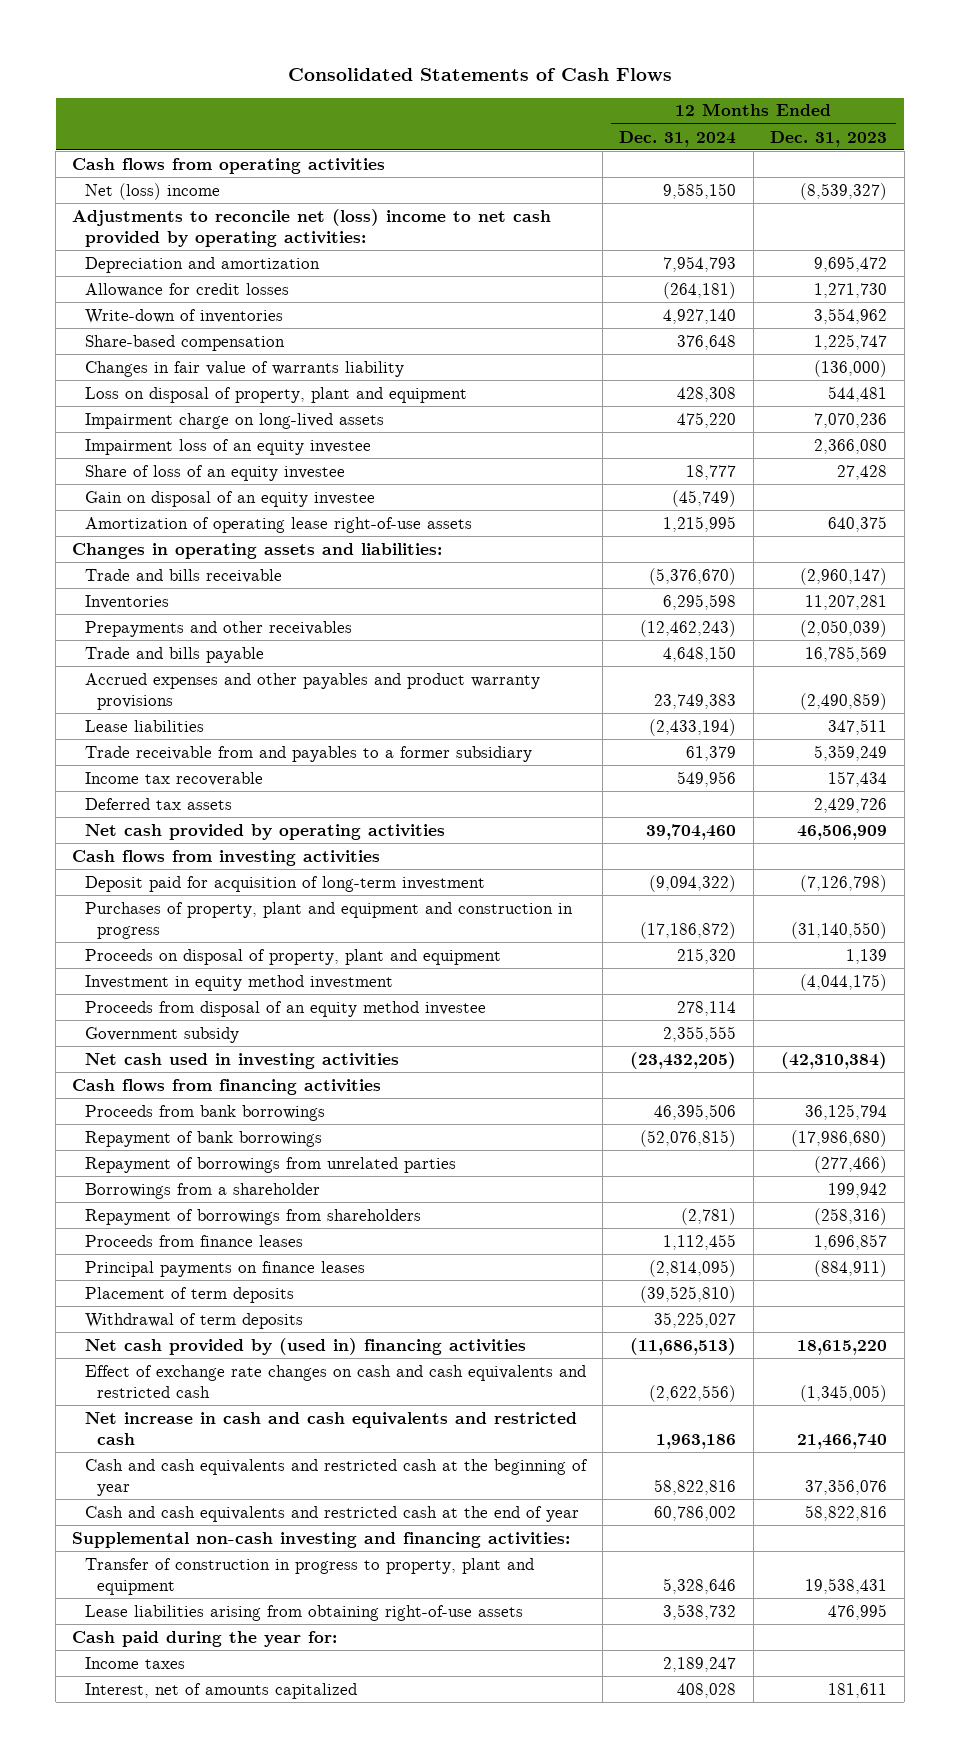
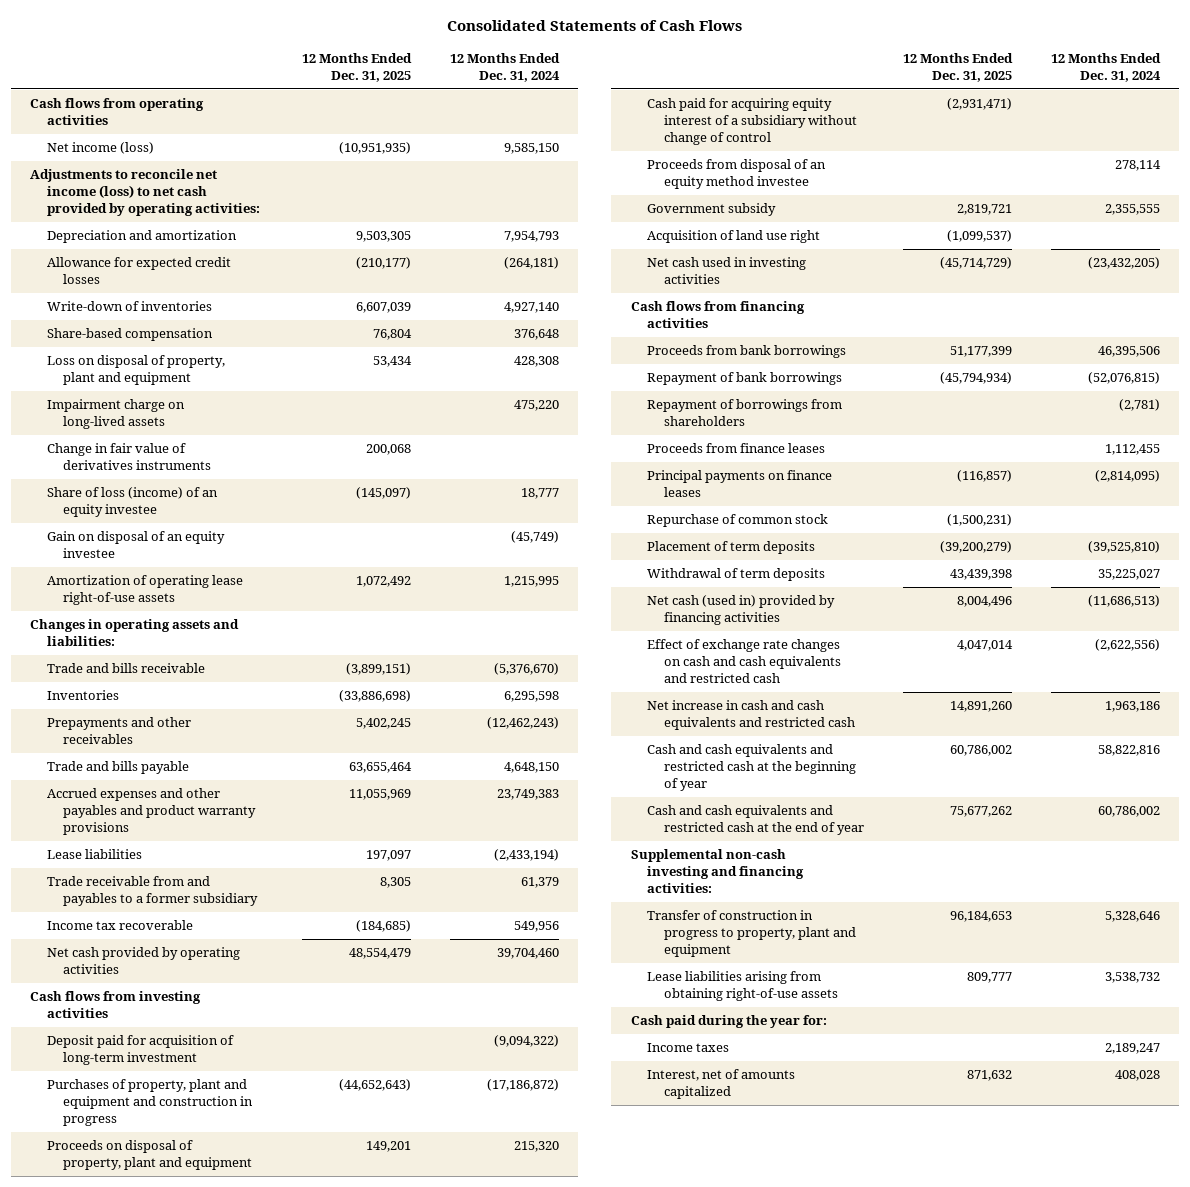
- | 12 Months Ended Dec. 31, 2024 | 12 Months Ended Dec. 31, 2023
+ | 12 Months Ended Dec. 31, 2025 | 12 Months Ended Dec. 31, 2024
- Net (loss) income | 9,585,150 | (8,539,327)
- Adjustments to reconcile net (loss) income to net cash provided by operating activities:
+ Net income (loss) | (10,951,935) | 9,585,150
+ Adjustments to reconcile net income (loss) to net cash provided by operating activities:
- Allowance for credit losses | (264,181) | 1,271,730
+ Allowance for expected credit losses | (210,177) | (264,181)
- Changes in fair value of warrants liability | | (136,000)
- Impairment loss of an equity investee | | 2,366,080
- Share of loss of an equity investee | 18,777 | 27,428
+ Change in fair value of derivatives instruments | 200,068 |
+ Share of loss (income) of an equity investee | (145,097) | 18,777
- Deferred tax assets | | 2,429,726
- Investment in equity method investment | | (4,044,175)
+ Cash paid for acquiring equity interest of a subsidiary without change of control | (2,931,471) |
+ Acquisition of land use right | (1,099,537) |
- Repayment of borrowings from unrelated parties | | (277,466)
- Borrowings from a shareholder | | 199,942
+ Repurchase of common stock | (1,500,231) |
- Net cash provided by (used in) financing activities | (11,686,513) | 18,615,220
+ Net cash (used in) provided by financing activities | 8,004,496 | (11,686,513)

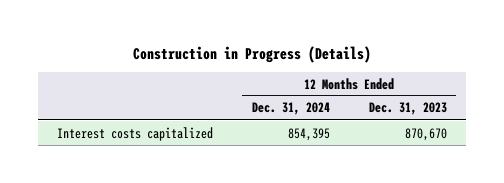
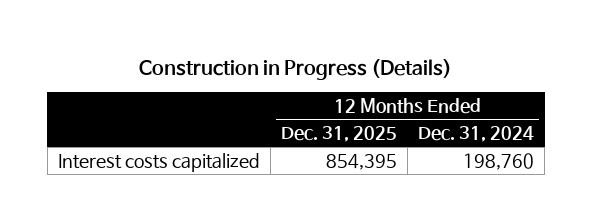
- | 12 Months Ended Dec. 31, 2024 | 12 Months Ended Dec. 31, 2023
+ | 12 Months Ended Dec. 31, 2025 | 12 Months Ended Dec. 31, 2024
- Interest costs capitalized | 854,395 | 870,670
+ Interest costs capitalized | 854,395 | 198,760

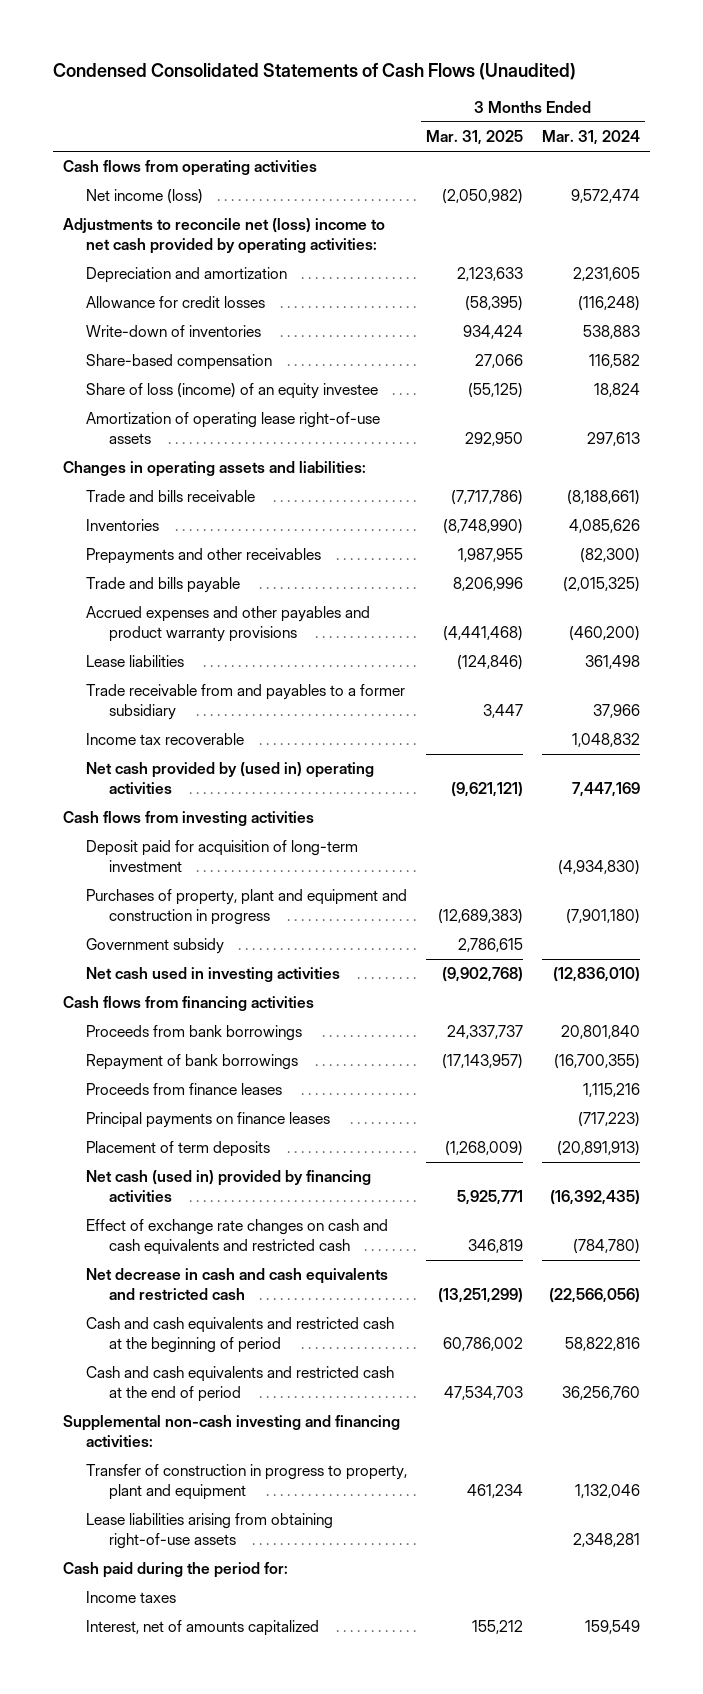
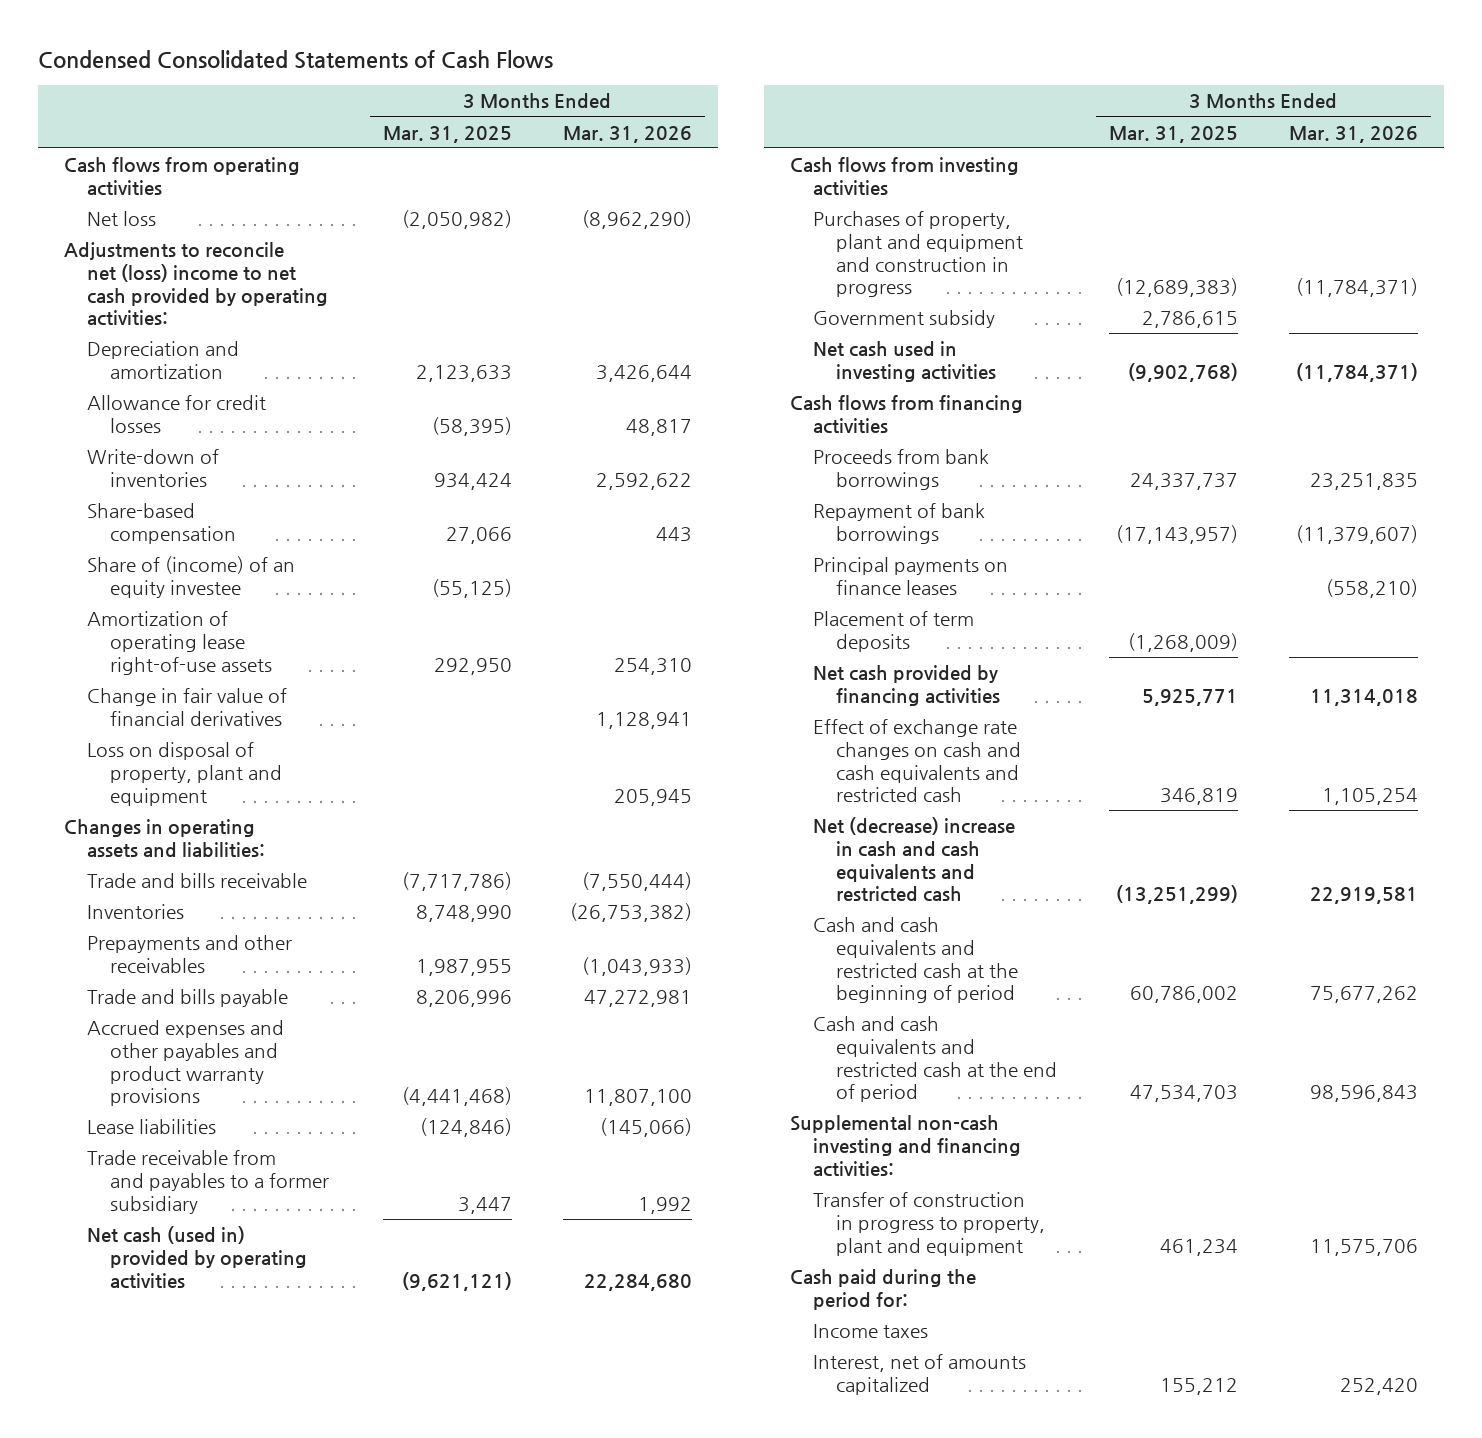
- Condensed Consolidated Statements of Cash Flows (Unaudited)
+ Condensed Consolidated Statements of Cash Flows
- | 3 Months Ended Mar. 31, 2025 | 3 Months Ended Mar. 31, 2024
+ | 3 Months Ended Mar. 31, 2025 | 3 Months Ended Mar. 31, 2026
- Net income (loss) | (2,050,982) | 9,572,474
+ Net loss | (2,050,982) | (8,962,290)
- Share of loss (income) of an equity investee | (55,125) | 18,824
+ Share of (income) of an equity investee | (55,125) |
+ Change in fair value of financial derivatives | | 1,128,941
+ Loss on disposal of property, plant and equipment | | 205,945
- Inventories | (8,748,990) | 4,085,626
+ Inventories | 8,748,990 | (26,753,382)
- Income tax recoverable | | 1,048,832
- Net cash provided by (used in) operating activities | (9,621,121) | 7,447,169
+ Net cash (used in) provided by operating activities | (9,621,121) | 22,284,680
- Deposit paid for acquisition of long-term investment | | (4,934,830)
- Proceeds from finance leases | | 1,115,216
- Net cash (used in) provided by financing activities | 5,925,771 | (16,392,435)
+ Net cash provided by financing activities | 5,925,771 | 11,314,018
- Net decrease in cash and cash equivalents and restricted cash | (13,251,299) | (22,566,056)
+ Net (decrease) increase in cash and cash equivalents and restricted cash | (13,251,299) | 22,919,581
- Lease liabilities arising from obtaining right-of-use assets | | 2,348,281

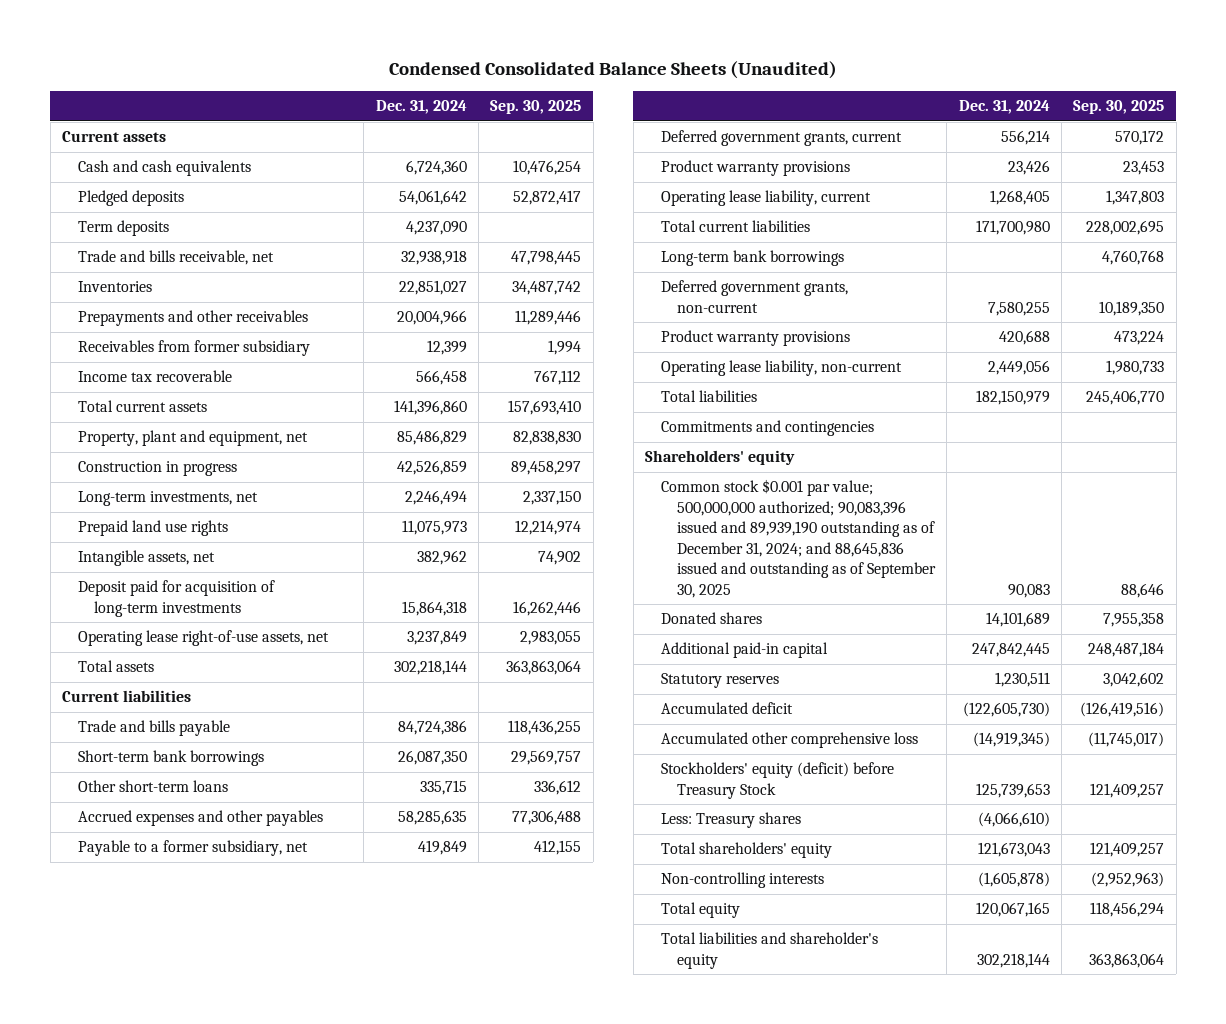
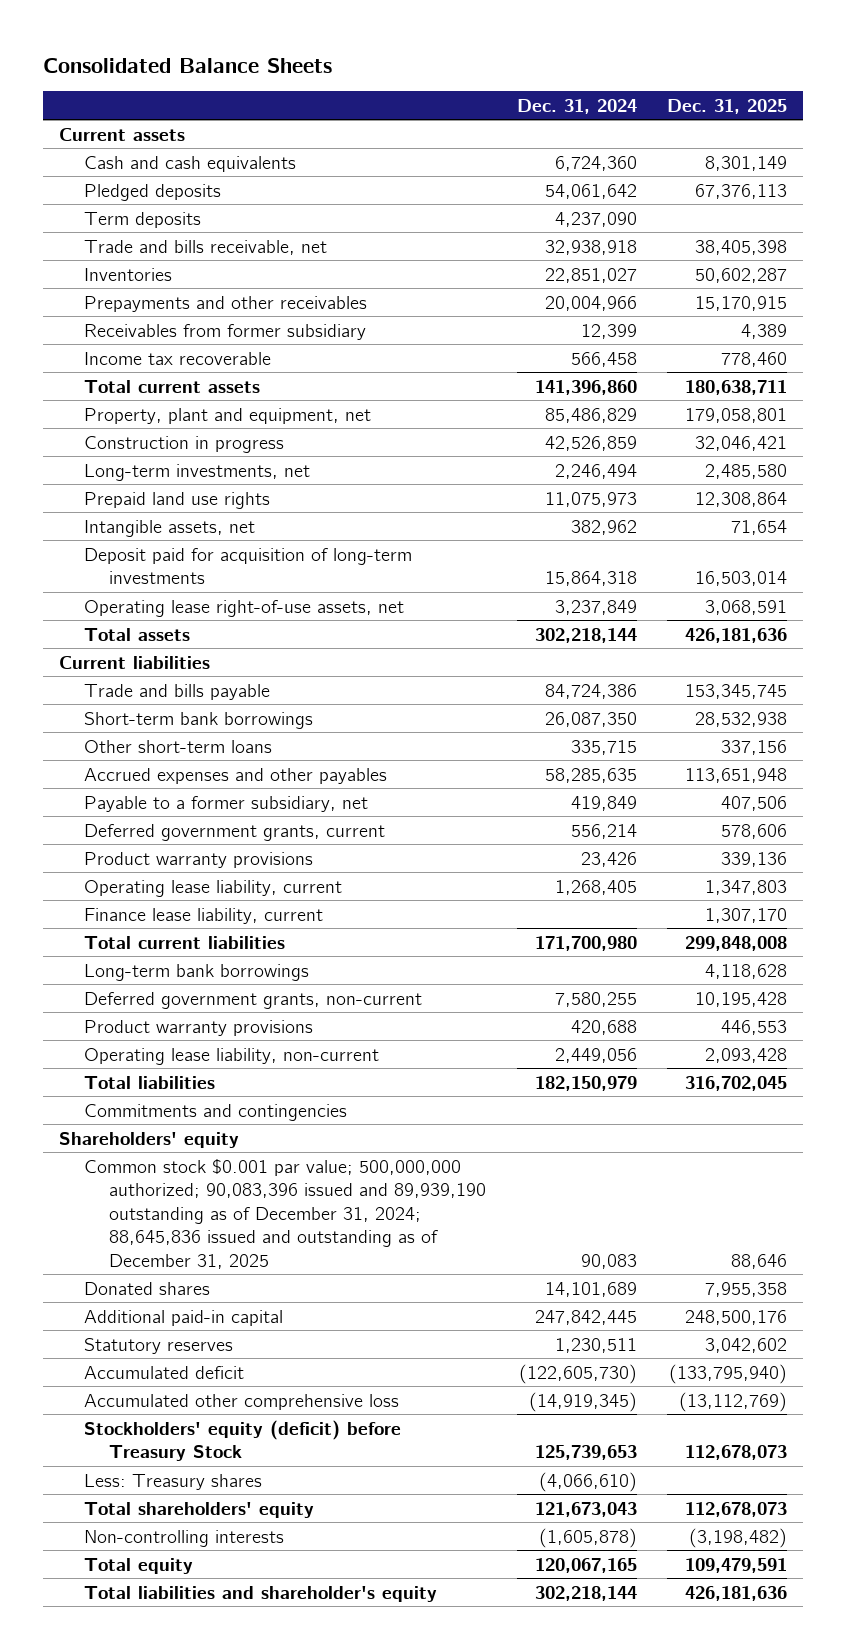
- Condensed Consolidated Balance Sheets (Unaudited)
+ Consolidated Balance Sheets
- | Dec. 31, 2024 | Sep. 30, 2025
+ | Dec. 31, 2024 | Dec. 31, 2025
+ Finance lease liability, current | | 1,307,170
- Common stock $0.001 par value; 500,000,000 authorized; 90,083,396 issued and 89,939,190 outstanding as of December 31, 2024; and 88,645,836 issued and outstanding as of September 30, 2025 | 90,083 | 88,646
+ Common stock $0.001 par value; 500,000,000 authorized; 90,083,396 issued and 89,939,190 outstanding as of December 31, 2024; 88,645,836 issued and outstanding as of December 31, 2025 | 90,083 | 88,646

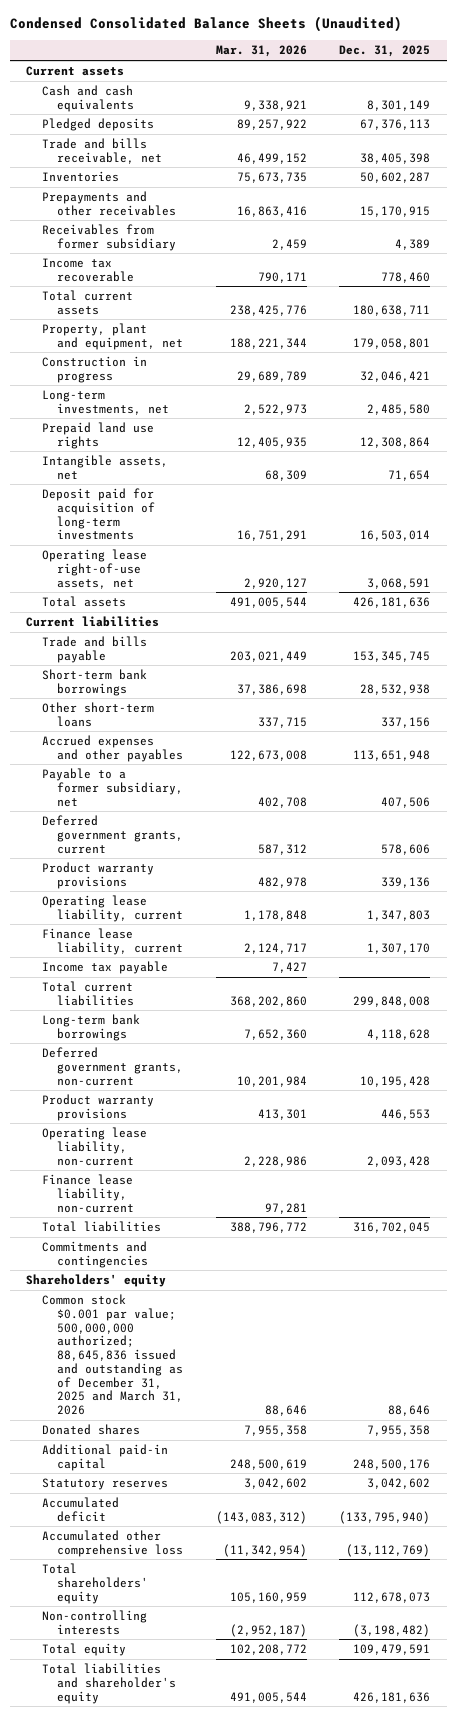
- Consolidated Balance Sheets
+ Condensed Consolidated Balance Sheets (Unaudited)
- | Dec. 31, 2024 | Dec. 31, 2025
+ | Mar. 31, 2026 | Dec. 31, 2025
- Term deposits | 4,237,090 |
+ Income tax payable | 7,427 |
+ Finance lease liability, non-current | 97,281 |
- Common stock $0.001 par value; 500,000,000 authorized; 90,083,396 issued and 89,939,190 outstanding as of December 31, 2024; 88,645,836 issued and outstanding as of December 31, 2025 | 90,083 | 88,646
+ Common stock $0.001 par value; 500,000,000 authorized; 88,645,836 issued and outstanding as of December 31, 2025 and March 31, 2026 | 88,646 | 88,646
- Stockholders' equity (deficit) before Treasury Stock | 125,739,653 | 112,678,073
- Less: Treasury shares | (4,066,610) |

